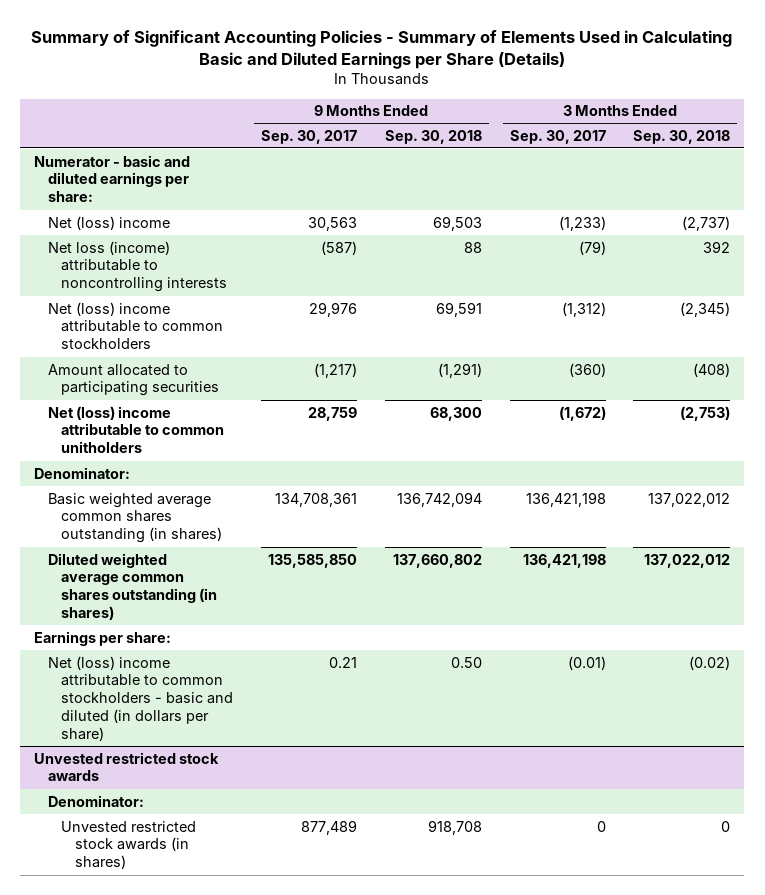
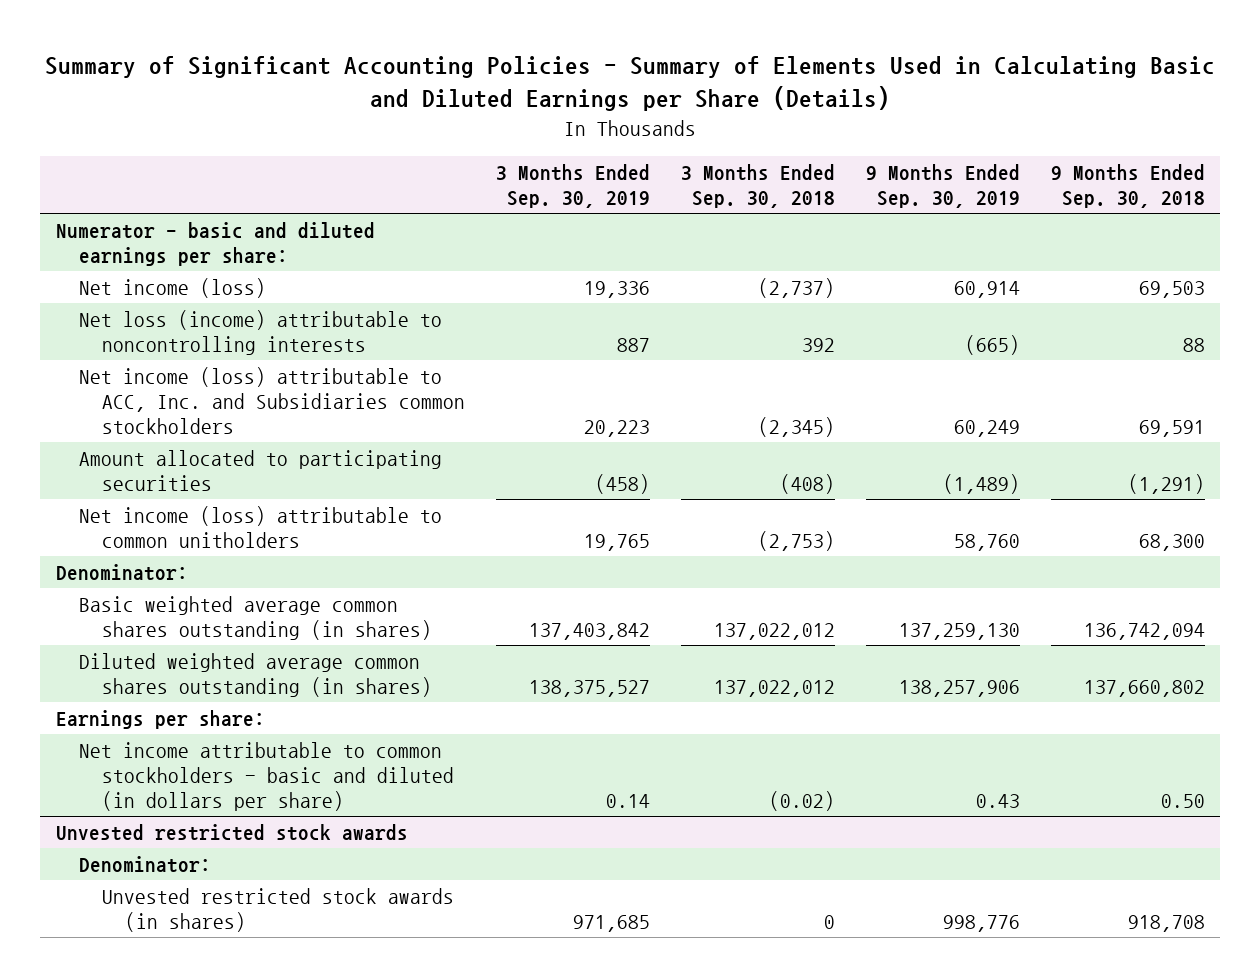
- | 9 Months Ended Sep. 30, 2017 | 9 Months Ended Sep. 30, 2018 | 3 Months Ended Sep. 30, 2017 | 3 Months Ended Sep. 30, 2018
+ | 3 Months Ended Sep. 30, 2019 | 3 Months Ended Sep. 30, 2018 | 9 Months Ended Sep. 30, 2019 | 9 Months Ended Sep. 30, 2018
- Net (loss) income | 30,563 | 69,503 | (1,233) | (2,737)
+ Net income (loss) | 19,336 | (2,737) | 60,914 | 69,503
- Net (loss) income attributable to common stockholders | 29,976 | 69,591 | (1,312) | (2,345)
+ Net income (loss) attributable to ACC, Inc. and Subsidiaries common stockholders | 20,223 | (2,345) | 60,249 | 69,591
- Net (loss) income attributable to common unitholders | 28,759 | 68,300 | (1,672) | (2,753)
+ Net income (loss) attributable to common unitholders | 19,765 | (2,753) | 58,760 | 68,300
- Net (loss) income attributable to common stockholders - basic and diluted (in dollars per share) | 0.21 | 0.50 | (0.01) | (0.02)
+ Net income attributable to common stockholders - basic and diluted (in dollars per share) | 0.14 | (0.02) | 0.43 | 0.50

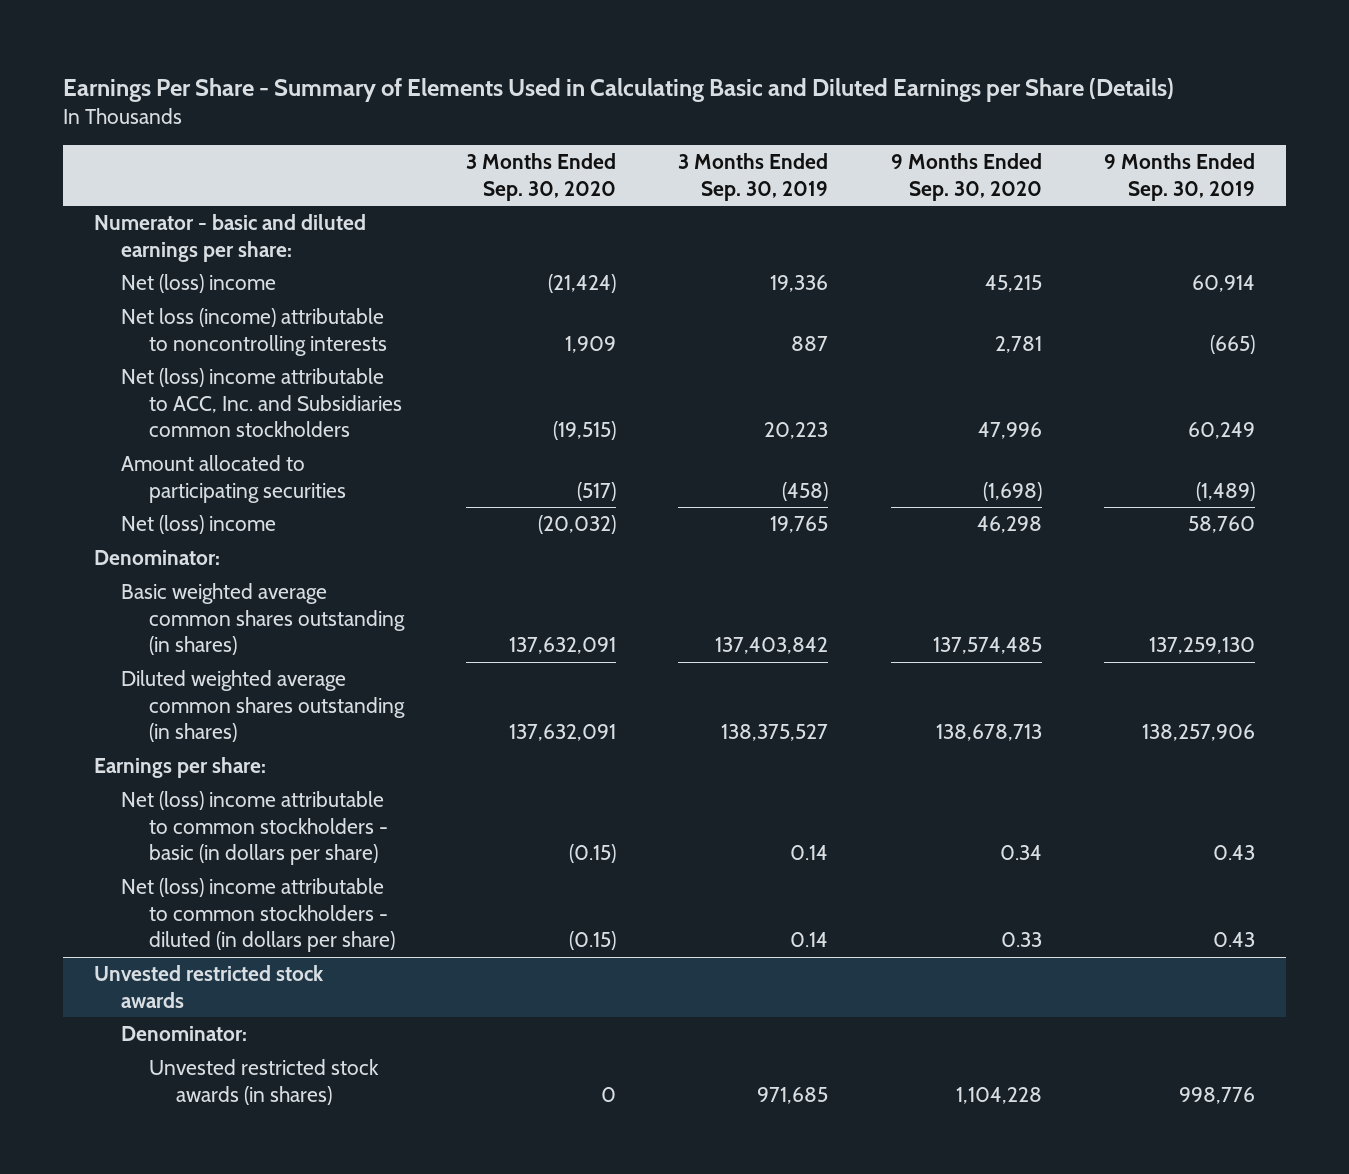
- Summary of Significant Accounting Policies - Summary of Elements Used in Calculating Basic and Diluted Earnings per Share (Details)
+ Earnings Per Share - Summary of Elements Used in Calculating Basic and Diluted Earnings per Share (Details)
- | 3 Months Ended Sep. 30, 2019 | 3 Months Ended Sep. 30, 2018 | 9 Months Ended Sep. 30, 2019 | 9 Months Ended Sep. 30, 2018
+ | 3 Months Ended Sep. 30, 2020 | 3 Months Ended Sep. 30, 2019 | 9 Months Ended Sep. 30, 2020 | 9 Months Ended Sep. 30, 2019
- Net income (loss) | 19,336 | (2,737) | 60,914 | 69,503
+ Net (loss) income | (21,424) | 19,336 | 45,215 | 60,914
- Net income (loss) attributable to ACC, Inc. and Subsidiaries common stockholders | 20,223 | (2,345) | 60,249 | 69,591
+ Net (loss) income attributable to ACC, Inc. and Subsidiaries common stockholders | (19,515) | 20,223 | 47,996 | 60,249
- Net income (loss) attributable to common unitholders | 19,765 | (2,753) | 58,760 | 68,300
+ Net (loss) income | (20,032) | 19,765 | 46,298 | 58,760
- Net income attributable to common stockholders - basic and diluted (in dollars per share) | 0.14 | (0.02) | 0.43 | 0.50
+ Net (loss) income attributable to common stockholders - basic (in dollars per share) | (0.15) | 0.14 | 0.34 | 0.43
+ Net (loss) income attributable to common stockholders - diluted (in dollars per share) | (0.15) | 0.14 | 0.33 | 0.43

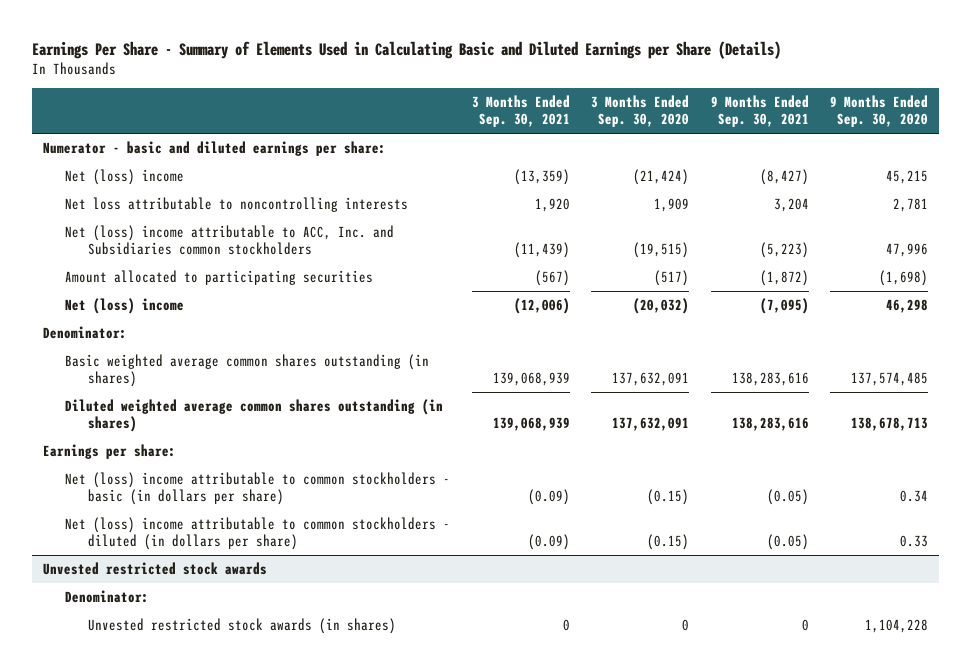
- | 3 Months Ended Sep. 30, 2020 | 3 Months Ended Sep. 30, 2019 | 9 Months Ended Sep. 30, 2020 | 9 Months Ended Sep. 30, 2019
+ | 3 Months Ended Sep. 30, 2021 | 3 Months Ended Sep. 30, 2020 | 9 Months Ended Sep. 30, 2021 | 9 Months Ended Sep. 30, 2020
- Net loss (income) attributable to noncontrolling interests | 1,909 | 887 | 2,781 | (665)
+ Net loss attributable to noncontrolling interests | 1,920 | 1,909 | 3,204 | 2,781

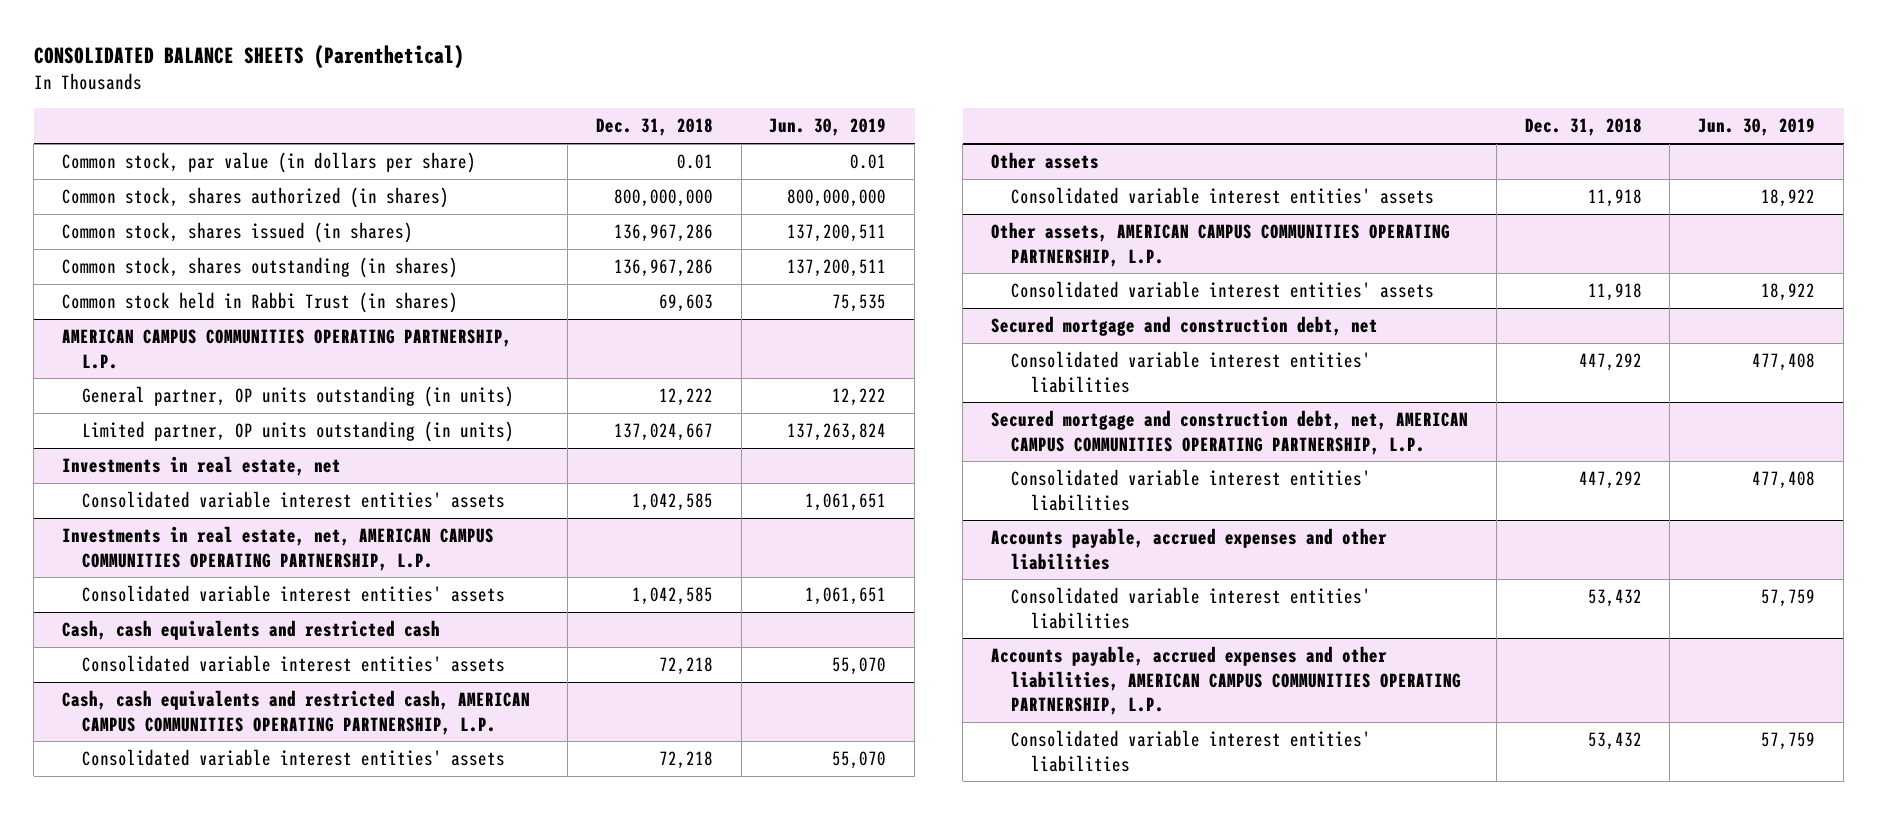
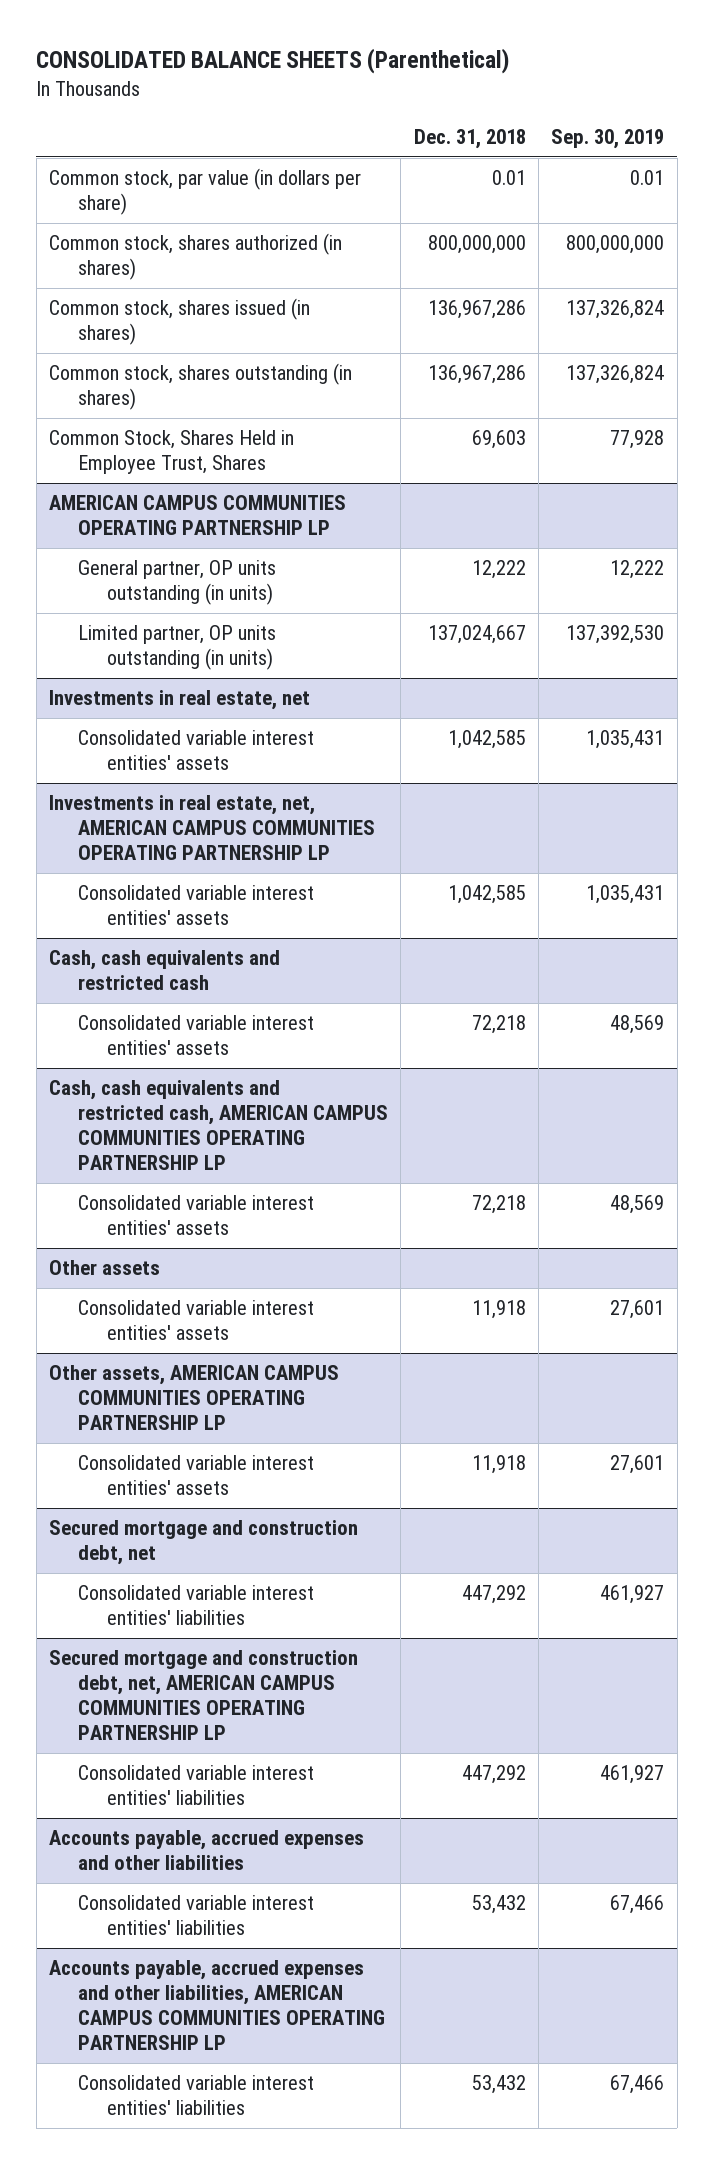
- | Dec. 31, 2018 | Jun. 30, 2019
+ | Dec. 31, 2018 | Sep. 30, 2019
- Common stock held in Rabbi Trust (in shares) | 69,603 | 75,535
- AMERICAN CAMPUS COMMUNITIES OPERATING PARTNERSHIP, L.P.
+ Common Stock, Shares Held in Employee Trust, Shares | 69,603 | 77,928
+ AMERICAN CAMPUS COMMUNITIES OPERATING PARTNERSHIP LP
- Investments in real estate, net, AMERICAN CAMPUS COMMUNITIES OPERATING PARTNERSHIP, L.P.
+ Investments in real estate, net, AMERICAN CAMPUS COMMUNITIES OPERATING PARTNERSHIP LP
- Cash, cash equivalents and restricted cash, AMERICAN CAMPUS COMMUNITIES OPERATING PARTNERSHIP, L.P.
+ Cash, cash equivalents and restricted cash, AMERICAN CAMPUS COMMUNITIES OPERATING PARTNERSHIP LP
- Other assets, AMERICAN CAMPUS COMMUNITIES OPERATING PARTNERSHIP, L.P.
+ Other assets, AMERICAN CAMPUS COMMUNITIES OPERATING PARTNERSHIP LP
- Secured mortgage and construction debt, net, AMERICAN CAMPUS COMMUNITIES OPERATING PARTNERSHIP, L.P.
+ Secured mortgage and construction debt, net, AMERICAN CAMPUS COMMUNITIES OPERATING PARTNERSHIP LP
- Accounts payable, accrued expenses and other liabilities, AMERICAN CAMPUS COMMUNITIES OPERATING PARTNERSHIP, L.P.
+ Accounts payable, accrued expenses and other liabilities, AMERICAN CAMPUS COMMUNITIES OPERATING PARTNERSHIP LP

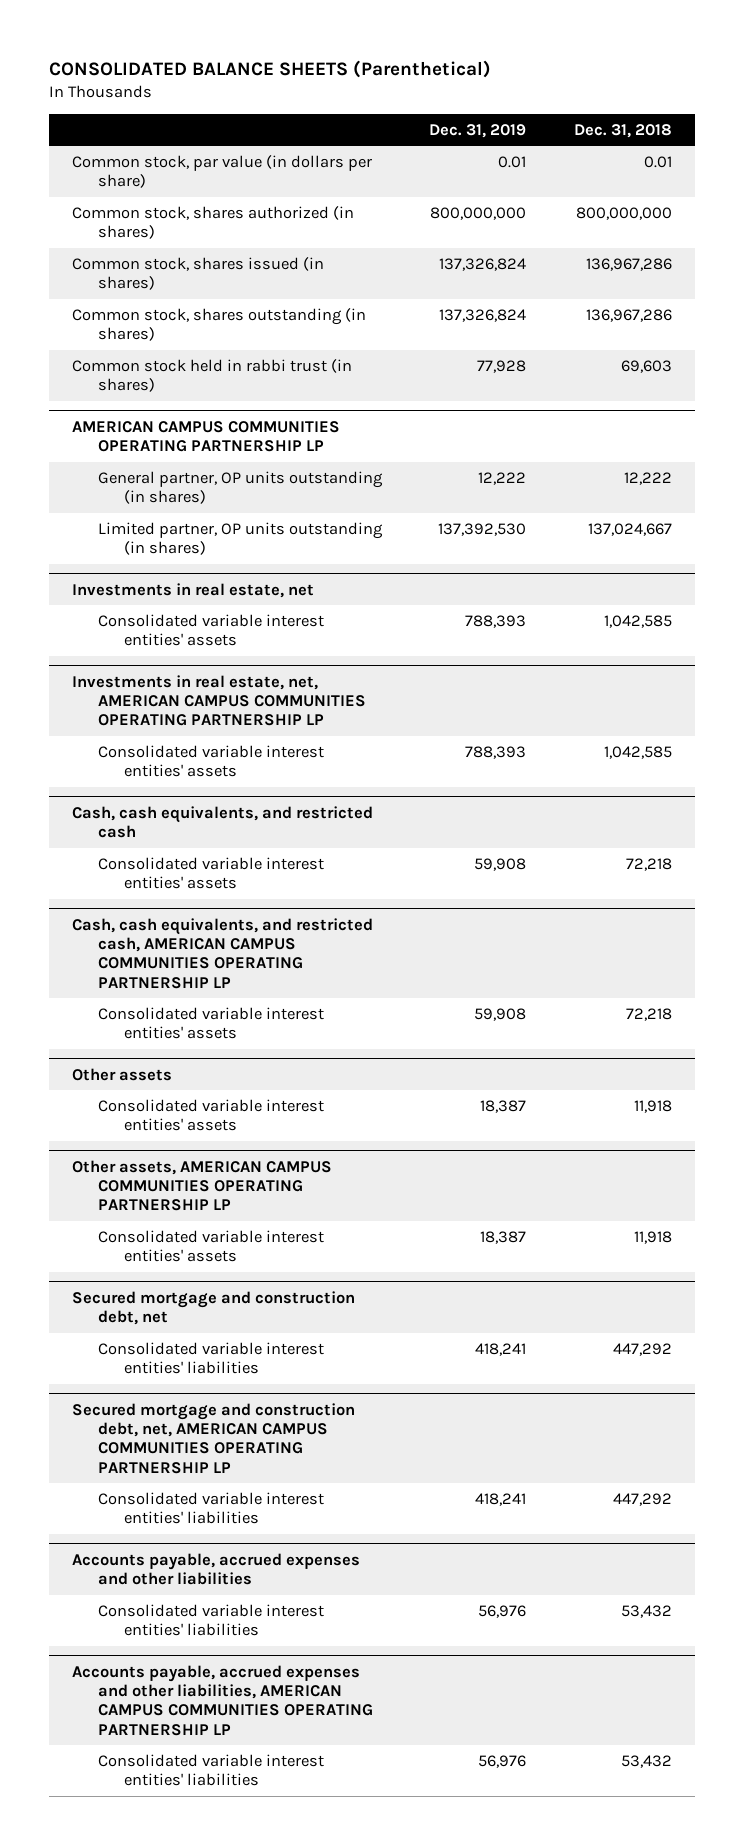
- | Dec. 31, 2018 | Sep. 30, 2019
+ | Dec. 31, 2019 | Dec. 31, 2018
- Common Stock, Shares Held in Employee Trust, Shares | 69,603 | 77,928
+ Common stock held in rabbi trust (in shares) | 77,928 | 69,603
@ AMERICAN CAMPUS COMMUNITIES OPERATING PARTNERSHIP LP
- General partner, OP units outstanding (in units) | 12,222 | 12,222
- Limited partner, OP units outstanding (in units) | 137,024,667 | 137,392,530
+ General partner, OP units outstanding (in shares) | 12,222 | 12,222
+ Limited partner, OP units outstanding (in shares) | 137,392,530 | 137,024,667
- Cash, cash equivalents and restricted cash
+ Cash, cash equivalents, and restricted cash
- Cash, cash equivalents and restricted cash, AMERICAN CAMPUS COMMUNITIES OPERATING PARTNERSHIP LP
+ Cash, cash equivalents, and restricted cash, AMERICAN CAMPUS COMMUNITIES OPERATING PARTNERSHIP LP

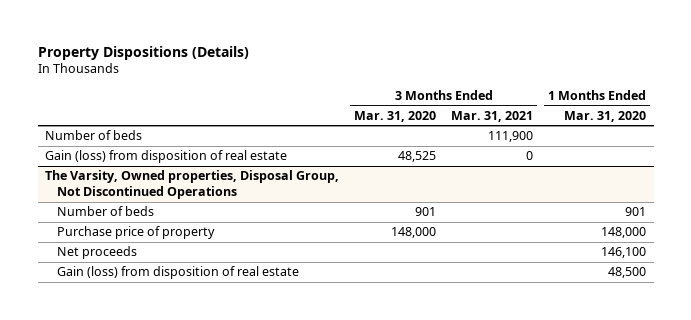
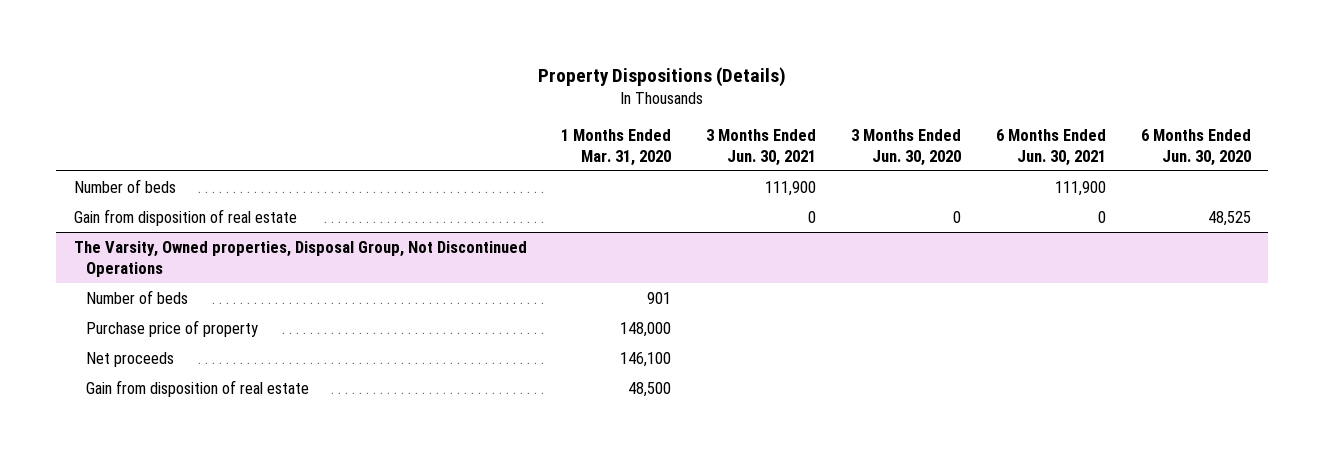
- | 3 Months Ended Mar. 31, 2020 | 3 Months Ended Mar. 31, 2021 | 1 Months Ended Mar. 31, 2020
+ | 1 Months Ended Mar. 31, 2020 | 3 Months Ended Jun. 30, 2021 | 3 Months Ended Jun. 30, 2020 | 6 Months Ended Jun. 30, 2021 | 6 Months Ended Jun. 30, 2020
- Gain (loss) from disposition of real estate | 48,525 | 0 |
+ Gain from disposition of real estate | | 0 | 0 | 0 | 48,525
@ The Varsity, Owned properties, Disposal Group, Not Discontinued Operations
- Gain (loss) from disposition of real estate | | | 48,500
+ Gain from disposition of real estate | 48,500 | | | |

